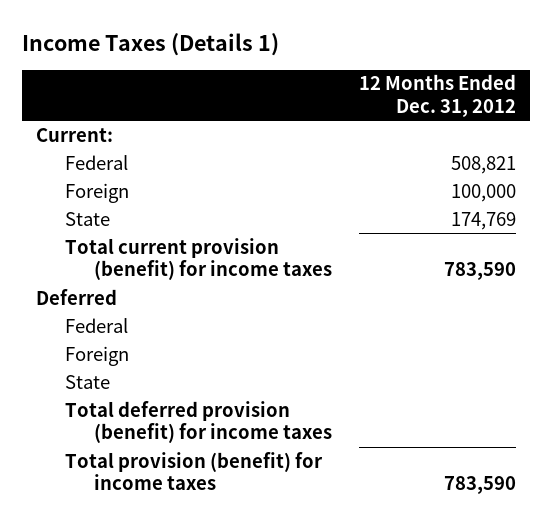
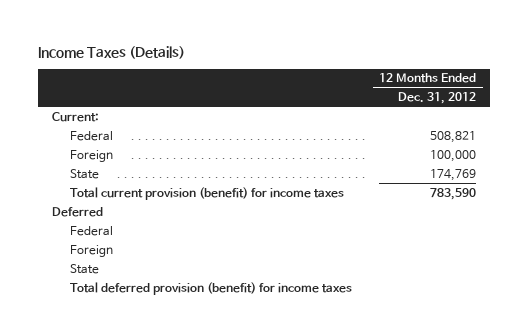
- Income Taxes (Details 1)
+ Income Taxes (Details)
- Total provision (benefit) for income taxes | 783,590

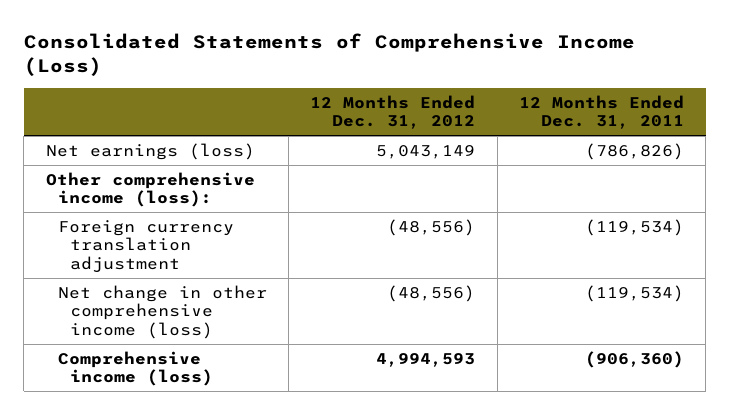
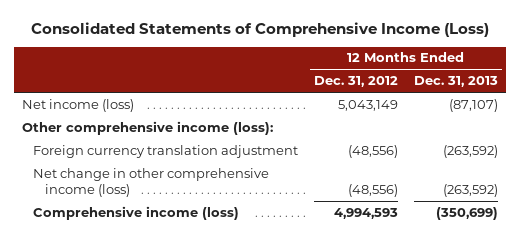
- | 12 Months Ended Dec. 31, 2012 | 12 Months Ended Dec. 31, 2011
+ | 12 Months Ended Dec. 31, 2012 | 12 Months Ended Dec. 31, 2013
- Net earnings (loss) | 5,043,149 | (786,826)
+ Net income (loss) | 5,043,149 | (87,107)

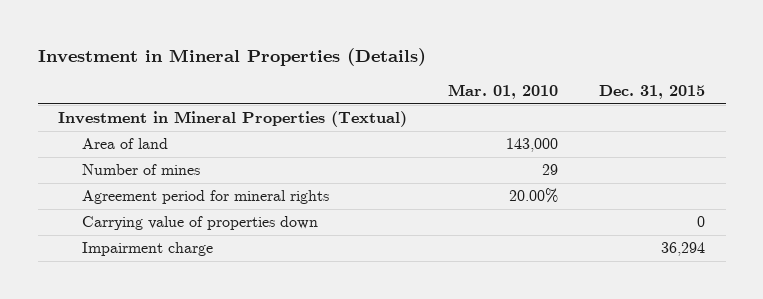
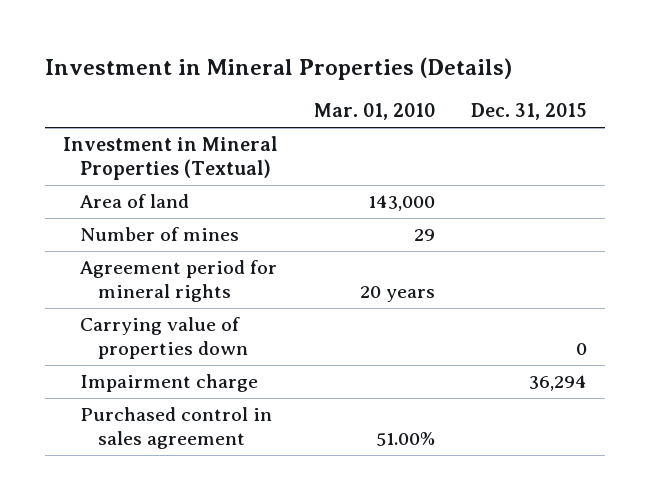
- Agreement period for mineral rights | 20.00% |
+ Agreement period for mineral rights | 20 years |
+ Purchased control in sales agreement | 51.00% |

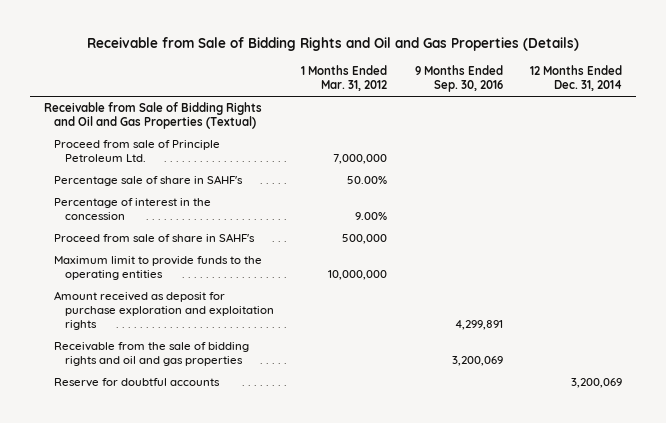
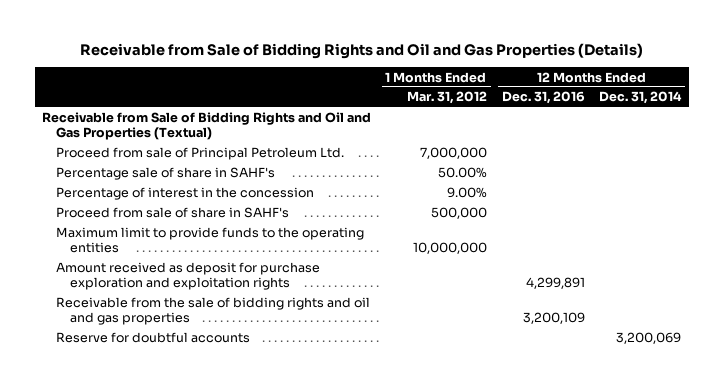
- | 1 Months Ended Mar. 31, 2012 | 9 Months Ended Sep. 30, 2016 | 12 Months Ended Dec. 31, 2014
+ | 1 Months Ended Mar. 31, 2012 | 12 Months Ended Dec. 31, 2016 | 12 Months Ended Dec. 31, 2014
- Proceed from sale of Principle Petroleum Ltd. | 7,000,000 | |
+ Proceed from sale of Principal Petroleum Ltd. | 7,000,000 | |

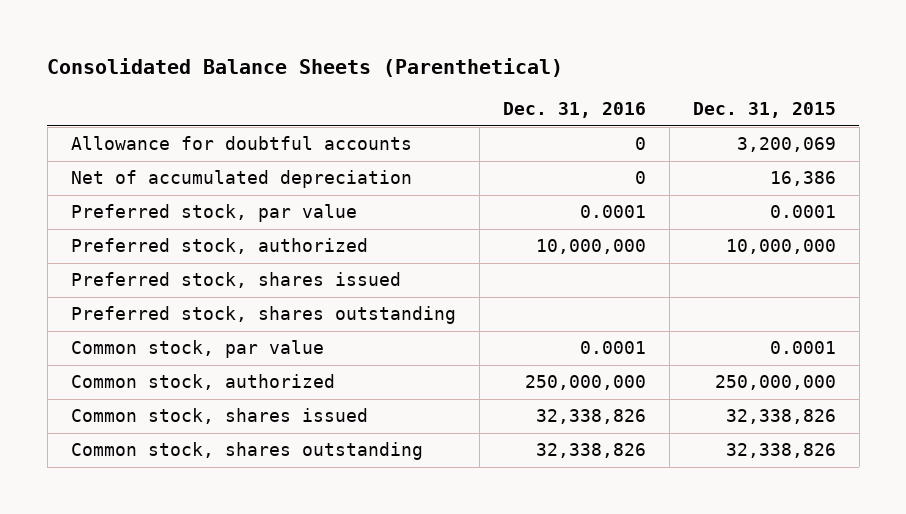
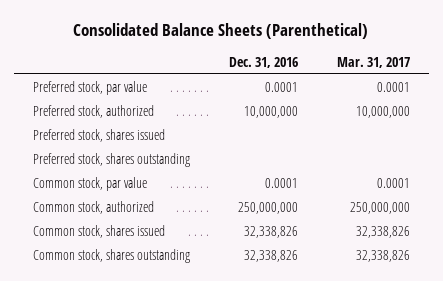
- | Dec. 31, 2016 | Dec. 31, 2015
+ | Dec. 31, 2016 | Mar. 31, 2017
- Allowance for doubtful accounts | 0 | 3,200,069
- Net of accumulated depreciation | 0 | 16,386

